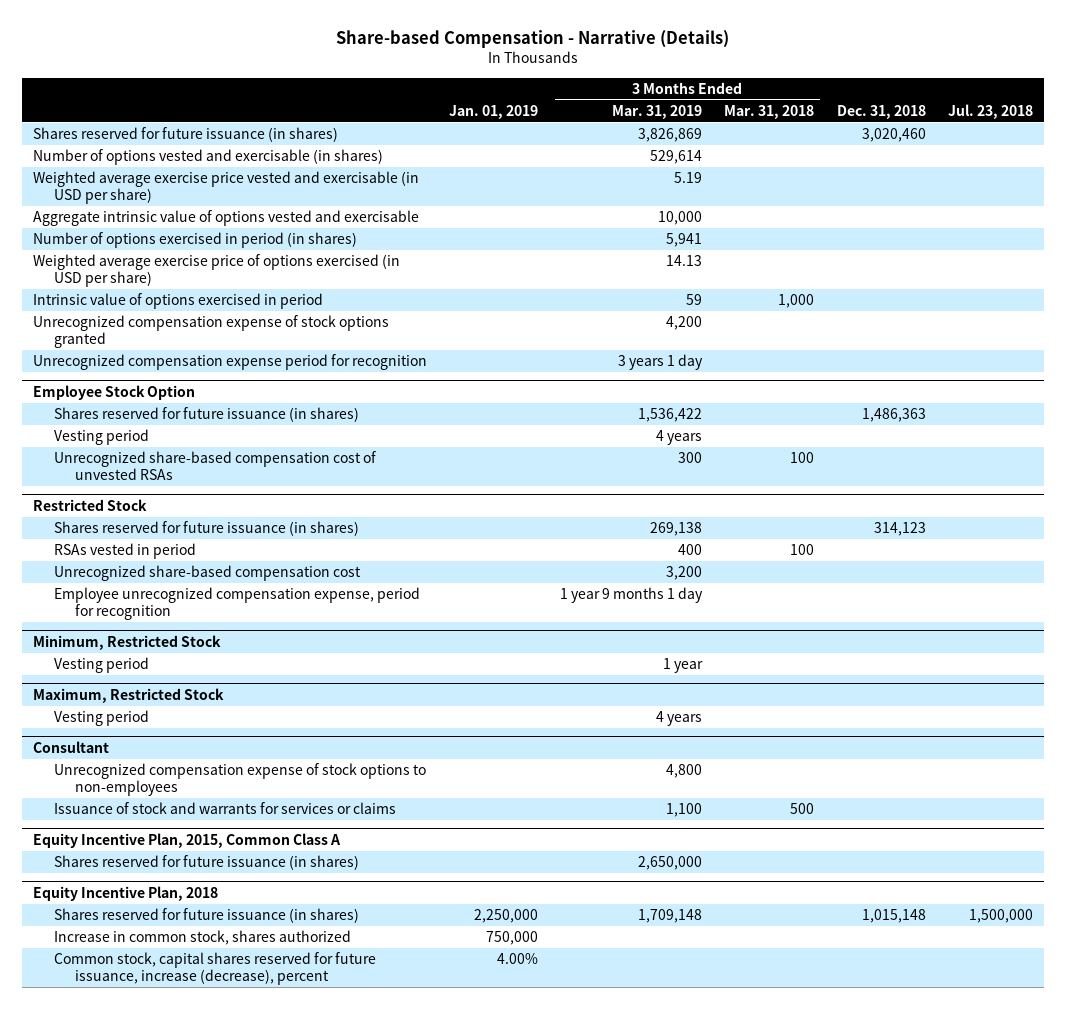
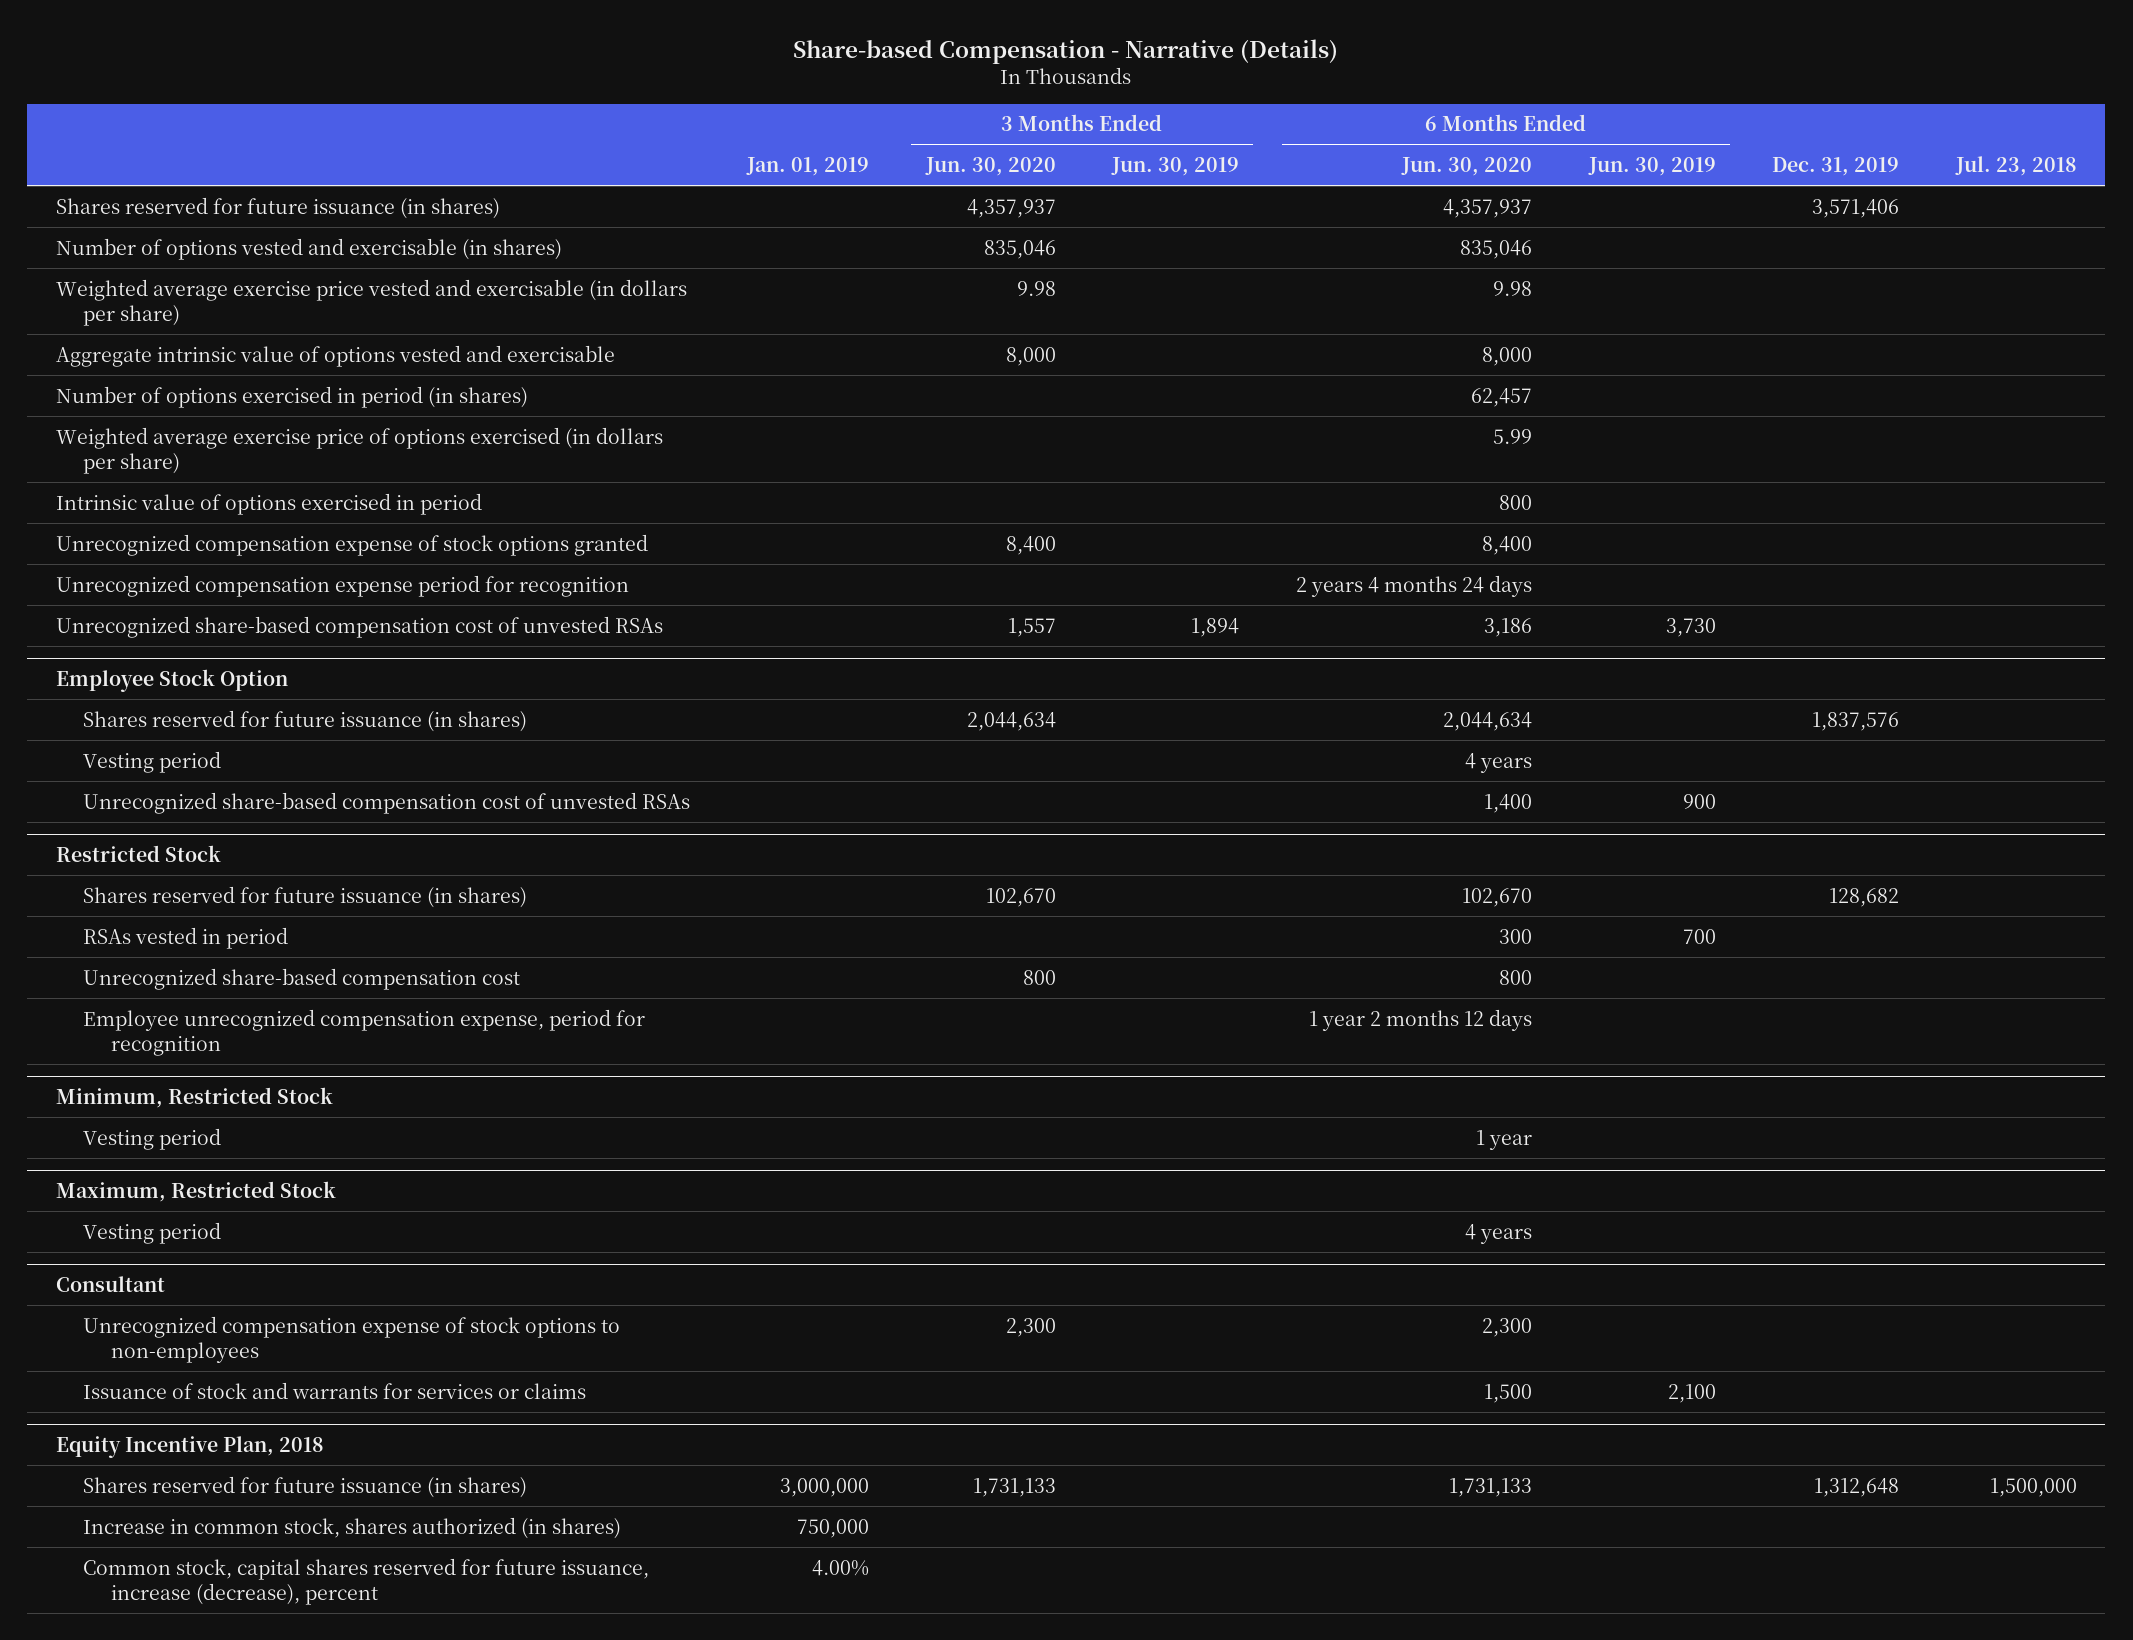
- | Jan. 01, 2019 | 3 Months Ended Mar. 31, 2019 | 3 Months Ended Mar. 31, 2018 | Dec. 31, 2018 | Jul. 23, 2018
+ | Jan. 01, 2019 | 3 Months Ended Jun. 30, 2020 | 3 Months Ended Jun. 30, 2019 | 6 Months Ended Jun. 30, 2020 | 6 Months Ended Jun. 30, 2019 | Dec. 31, 2019 | Jul. 23, 2018
- Weighted average exercise price vested and exercisable (in USD per share) | | 5.19 | | |
+ Weighted average exercise price vested and exercisable (in dollars per share) | | 9.98 | | 9.98 | | |
- Weighted average exercise price of options exercised (in USD per share) | | 14.13 | | |
+ Weighted average exercise price of options exercised (in dollars per share) | | | | 5.99 | | |
+ Unrecognized share-based compensation cost of unvested RSAs | | 1,557 | 1,894 | 3,186 | 3,730 | |
- Equity Incentive Plan, 2015, Common Class A
- Shares reserved for future issuance (in shares) | | 2,650,000 | | |
@ Equity Incentive Plan, 2018
- Shares reserved for future issuance (in shares) | 2,250,000 | 1,709,148 | | 1,015,148 | 1,500,000
- Increase in common stock, shares authorized | 750,000 | | | |
+ Shares reserved for future issuance (in shares) | 3,000,000 | 1,731,133 | | 1,731,133 | | 1,312,648 | 1,500,000
+ Increase in common stock, shares authorized (in shares) | 750,000 | | | | | |

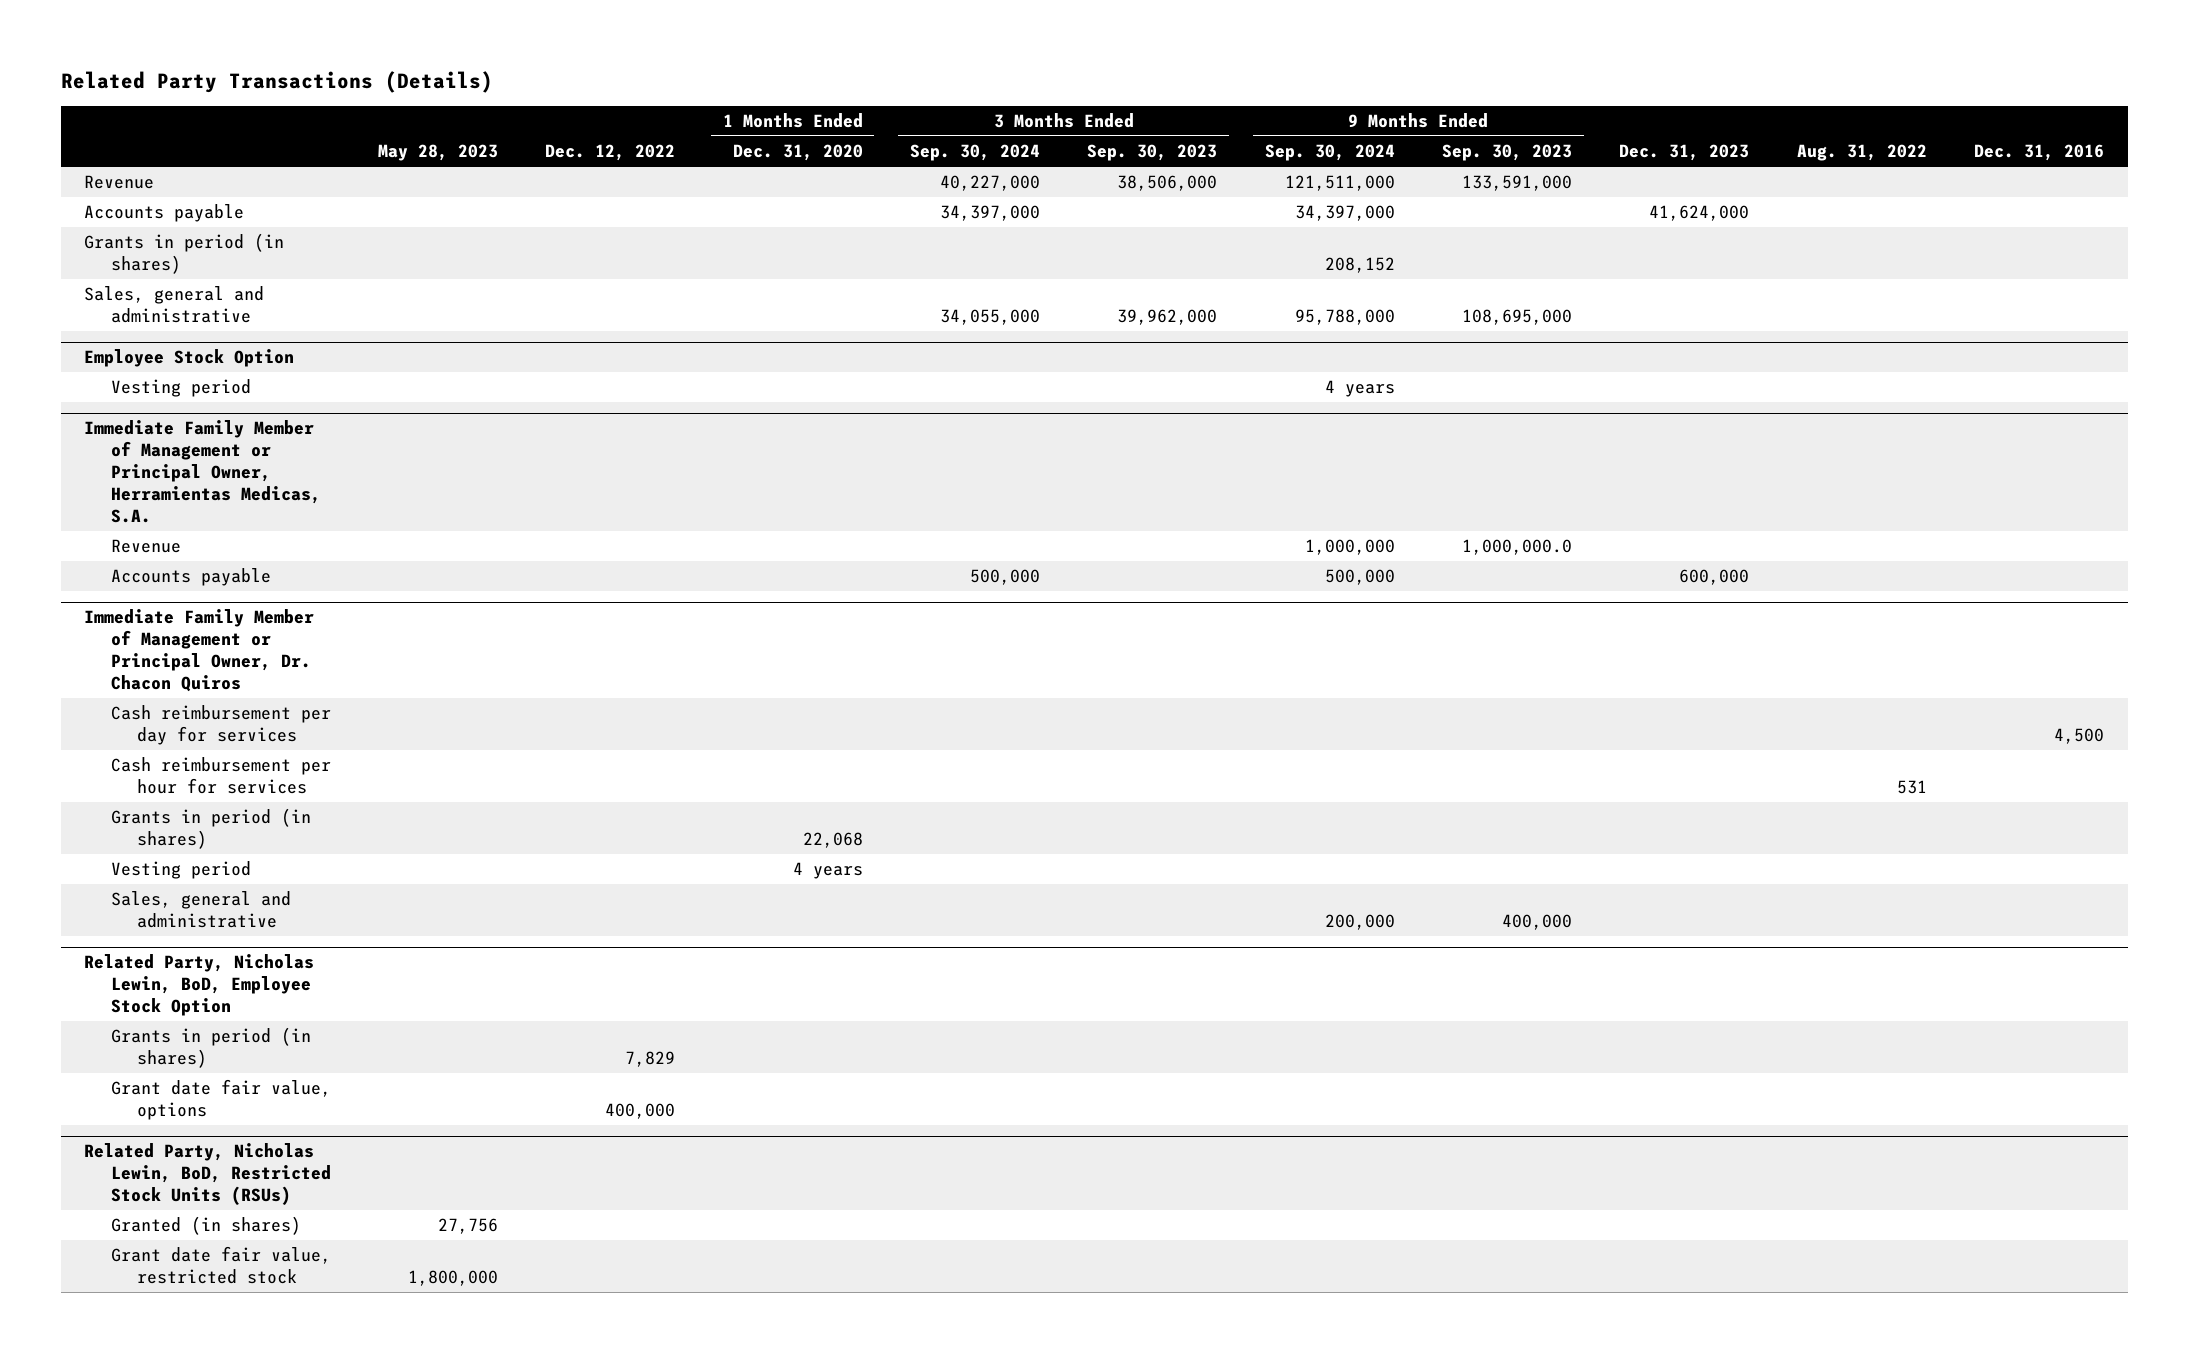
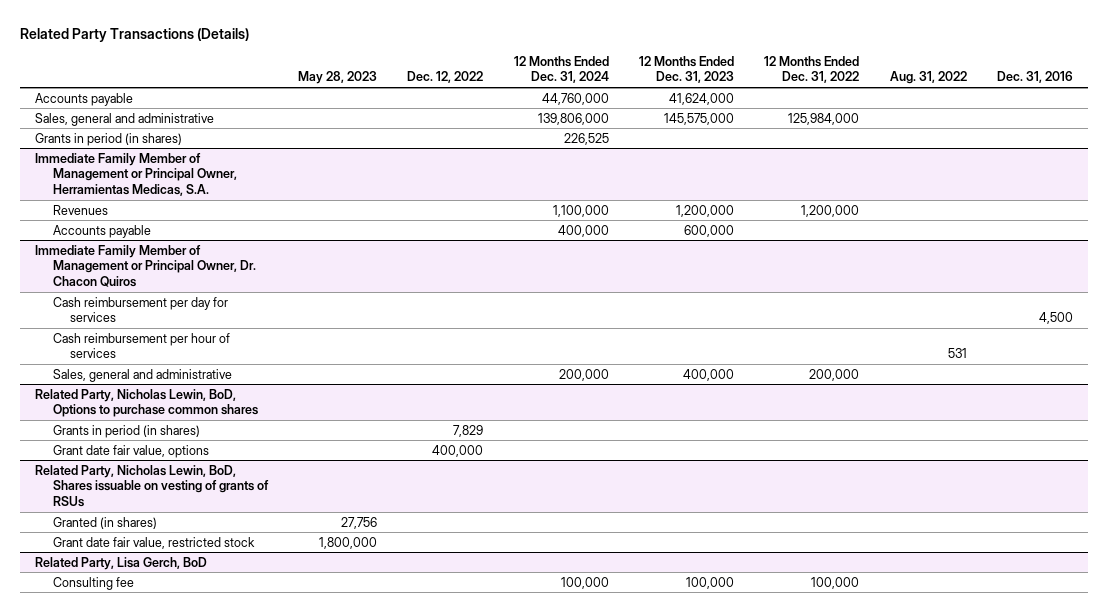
- | May 28, 2023 | Dec. 12, 2022 | 1 Months Ended Dec. 31, 2020 | 3 Months Ended Sep. 30, 2024 | 3 Months Ended Sep. 30, 2023 | 9 Months Ended Sep. 30, 2024 | 9 Months Ended Sep. 30, 2023 | Dec. 31, 2023 | Aug. 31, 2022 | Dec. 31, 2016
+ | May 28, 2023 | Dec. 12, 2022 | 12 Months Ended Dec. 31, 2024 | 12 Months Ended Dec. 31, 2023 | 12 Months Ended Dec. 31, 2022 | Aug. 31, 2022 | Dec. 31, 2016
- Revenue | | | | 40,227,000 | 38,506,000 | 121,511,000 | 133,591,000 | | |
- Employee Stock Option
- Vesting period | | | | | | 4 years | | | |
moved down: Grants in period (in shares) | | | 226,525 | | | |
@ Immediate Family Member of Management or Principal Owner, Herramientas Medicas, S.A.
- Revenue | | | | | | 1,000,000 | 1,000,000.0 | | |
+ Revenues | | | 1,100,000 | 1,200,000 | 1,200,000 | |
@ Immediate Family Member of Management or Principal Owner, Dr. Chacon Quiros
- Cash reimbursement per hour for services | | | | | | | | | 531 |
- Grants in period (in shares) | | | 22,068 | | | | | | |
- Vesting period | | | 4 years | | | | | | |
+ Cash reimbursement per hour of services | | | | | | 531 |
- Related Party, Nicholas Lewin, BoD, Employee Stock Option
+ Related Party, Nicholas Lewin, BoD, Options to purchase common shares
- Related Party, Nicholas Lewin, BoD, Restricted Stock Units (RSUs)
+ Related Party, Nicholas Lewin, BoD, Shares issuable on vesting of grants of RSUs
+ Related Party, Lisa Gerch, BoD
+ Consulting fee | | | 100,000 | 100,000 | 100,000 | |

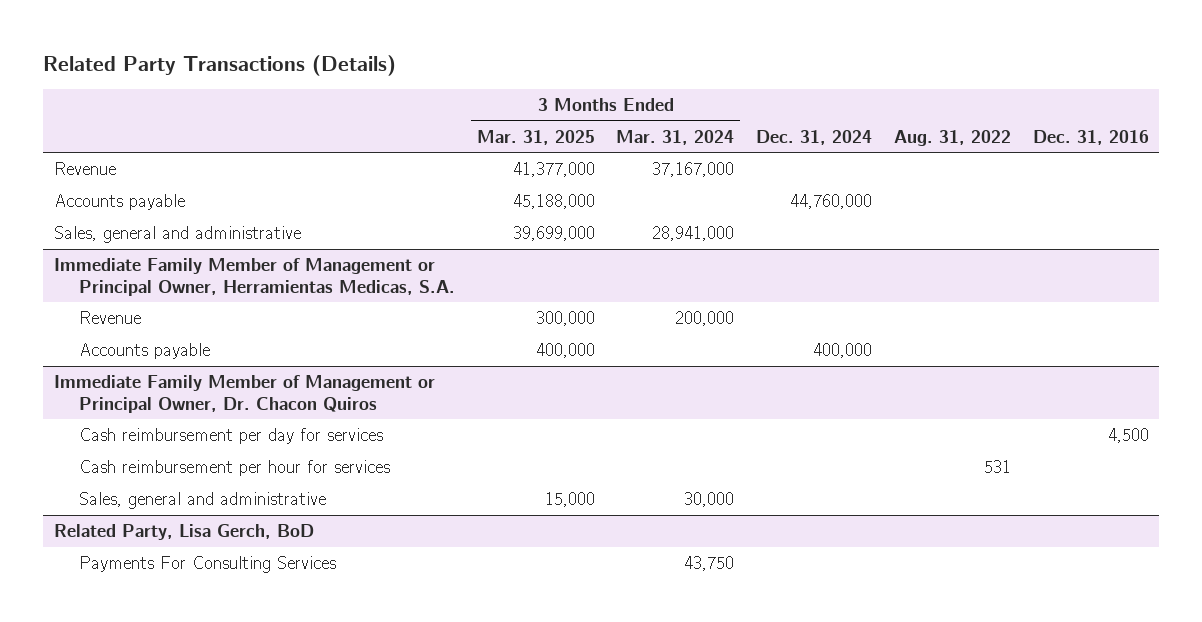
- | May 28, 2023 | Dec. 12, 2022 | 12 Months Ended Dec. 31, 2024 | 12 Months Ended Dec. 31, 2023 | 12 Months Ended Dec. 31, 2022 | Aug. 31, 2022 | Dec. 31, 2016
+ | 3 Months Ended Mar. 31, 2025 | 3 Months Ended Mar. 31, 2024 | Dec. 31, 2024 | Aug. 31, 2022 | Dec. 31, 2016
+ Revenue | 41,377,000 | 37,167,000 | | |
- Grants in period (in shares) | | | 226,525 | | | |
@ Immediate Family Member of Management or Principal Owner, Herramientas Medicas, S.A.
- Revenues | | | 1,100,000 | 1,200,000 | 1,200,000 | |
+ Revenue | 300,000 | 200,000 | | |
@ Immediate Family Member of Management or Principal Owner, Dr. Chacon Quiros
- Cash reimbursement per hour of services | | | | | | 531 |
+ Cash reimbursement per hour for services | | | | 531 |
- Related Party, Nicholas Lewin, BoD, Options to purchase common shares
- Grants in period (in shares) | | 7,829 | | | | |
- Grant date fair value, options | | 400,000 | | | | |
- Related Party, Nicholas Lewin, BoD, Shares issuable on vesting of grants of RSUs
- Granted (in shares) | 27,756 | | | | | |
- Grant date fair value, restricted stock | 1,800,000 | | | | | |
@ Related Party, Lisa Gerch, BoD
- Consulting fee | | | 100,000 | 100,000 | 100,000 | |
+ Payments For Consulting Services | | 43,750 | | |

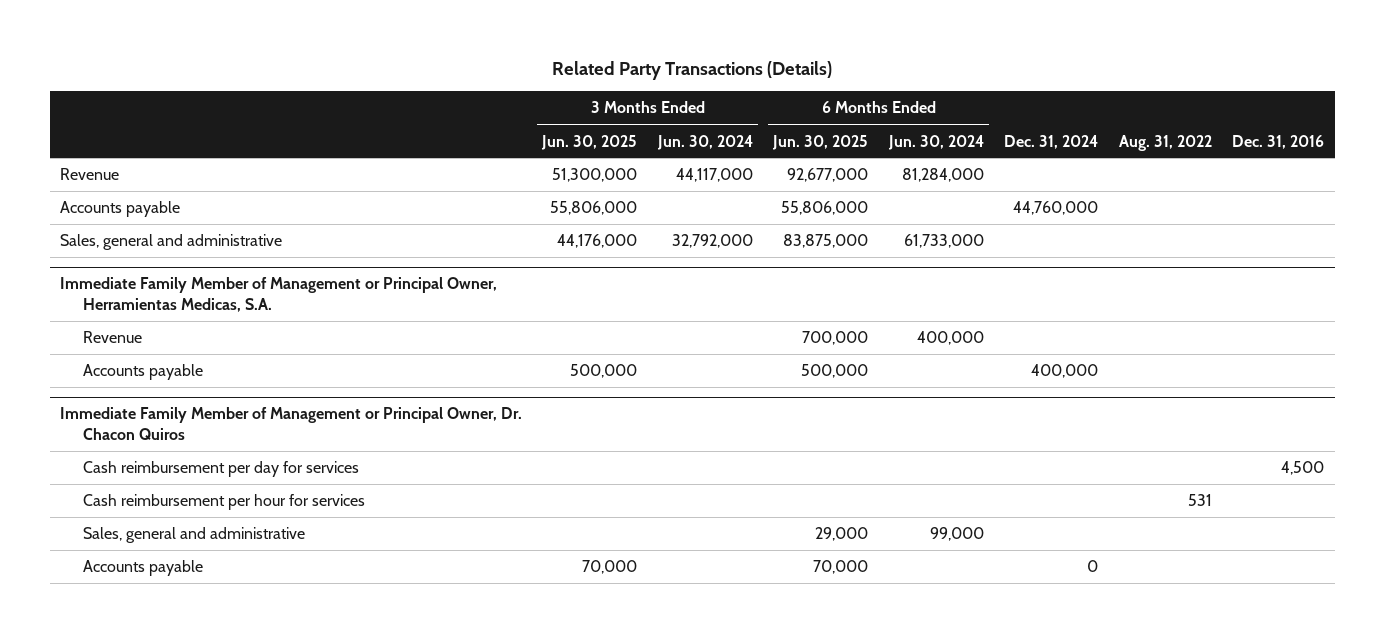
- | 3 Months Ended Mar. 31, 2025 | 3 Months Ended Mar. 31, 2024 | Dec. 31, 2024 | Aug. 31, 2022 | Dec. 31, 2016
+ | 3 Months Ended Jun. 30, 2025 | 3 Months Ended Jun. 30, 2024 | 6 Months Ended Jun. 30, 2025 | 6 Months Ended Jun. 30, 2024 | Dec. 31, 2024 | Aug. 31, 2022 | Dec. 31, 2016
- Related Party, Lisa Gerch, BoD
- Payments For Consulting Services | | 43,750 | | |
@ Immediate Family Member of Management or Principal Owner, Dr. Chacon Quiros
+ Accounts payable | 70,000 | | 70,000 | | 0 | |

